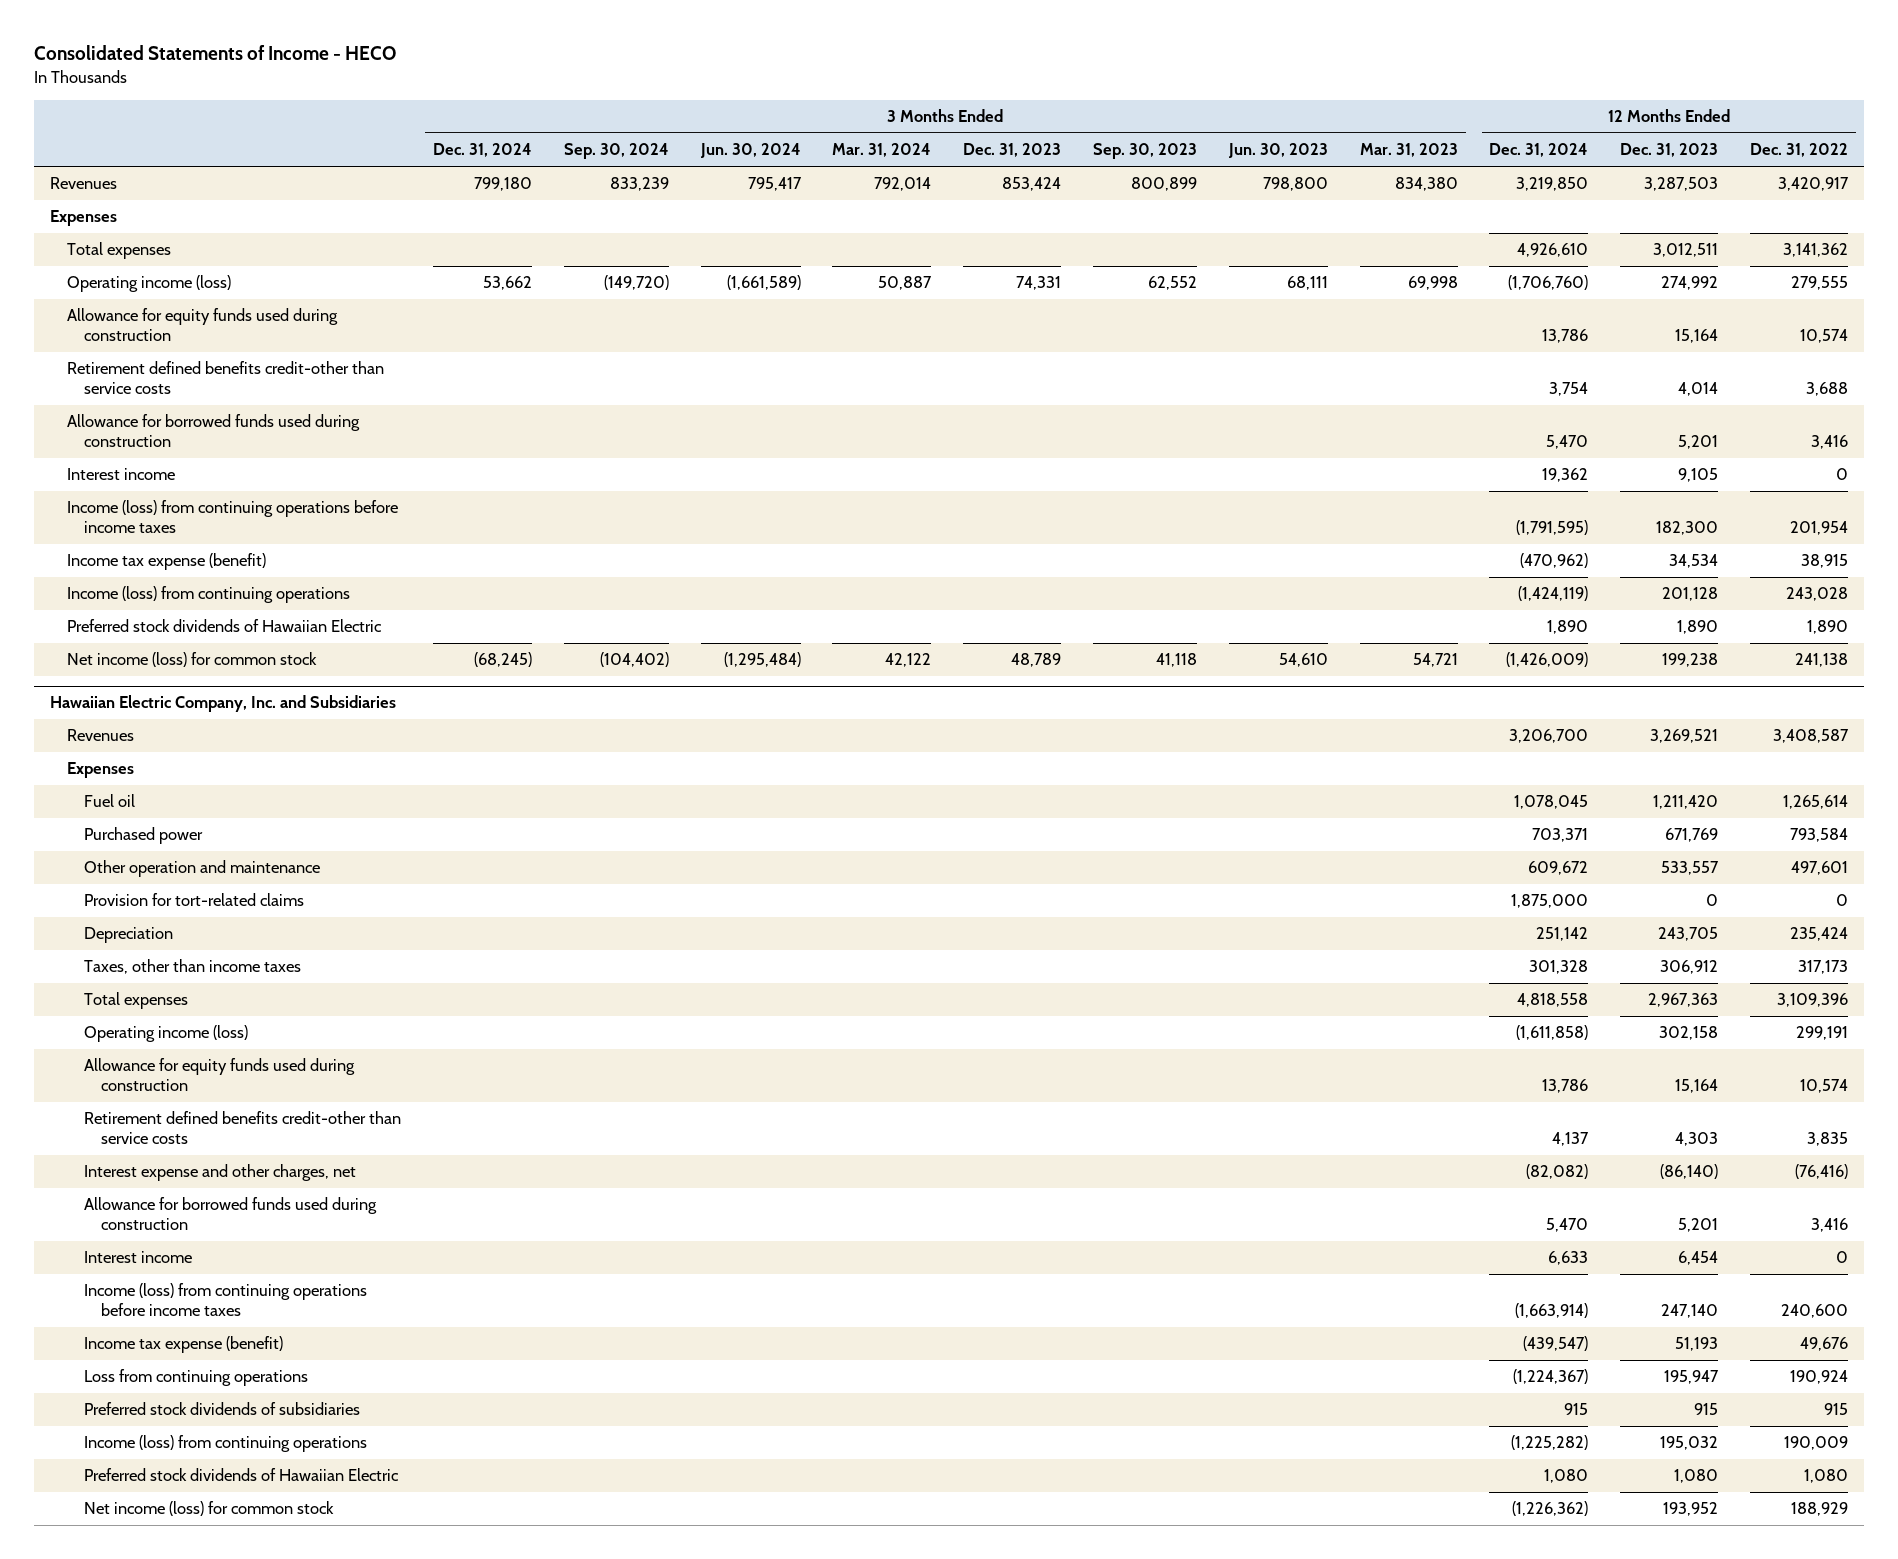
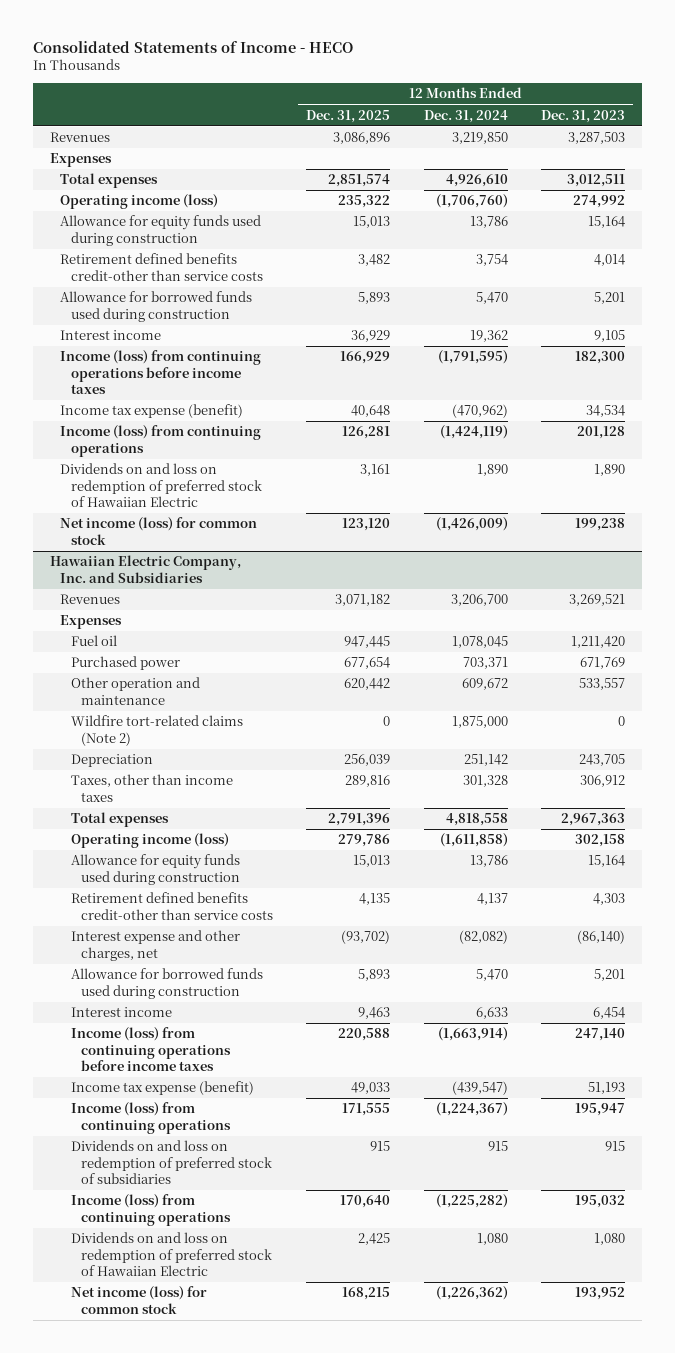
- | 3 Months Ended Dec. 31, 2024 | 3 Months Ended Sep. 30, 2024 | 3 Months Ended Jun. 30, 2024 | 3 Months Ended Mar. 31, 2024 | 3 Months Ended Dec. 31, 2023 | 3 Months Ended Sep. 30, 2023 | 3 Months Ended Jun. 30, 2023 | 3 Months Ended Mar. 31, 2023 | 12 Months Ended Dec. 31, 2024 | 12 Months Ended Dec. 31, 2023 | 12 Months Ended Dec. 31, 2022
+ | 12 Months Ended Dec. 31, 2025 | 12 Months Ended Dec. 31, 2024 | 12 Months Ended Dec. 31, 2023
- Preferred stock dividends of Hawaiian Electric | | | | | | | | | 1,890 | 1,890 | 1,890
+ Dividends on and loss on redemption of preferred stock of Hawaiian Electric | 3,161 | 1,890 | 1,890
@ Hawaiian Electric Company, Inc. and Subsidiaries
- Provision for tort-related claims | | | | | | | | | 1,875,000 | 0 | 0
+ Wildfire tort-related claims (Note 2) | 0 | 1,875,000 | 0
- Loss from continuing operations | | | | | | | | | (1,224,367) | 195,947 | 190,924
- Preferred stock dividends of subsidiaries | | | | | | | | | 915 | 915 | 915
+ Income (loss) from continuing operations | 171,555 | (1,224,367) | 195,947
+ Dividends on and loss on redemption of preferred stock of subsidiaries | 915 | 915 | 915
- Preferred stock dividends of Hawaiian Electric | | | | | | | | | 1,080 | 1,080 | 1,080
+ Dividends on and loss on redemption of preferred stock of Hawaiian Electric | 2,425 | 1,080 | 1,080

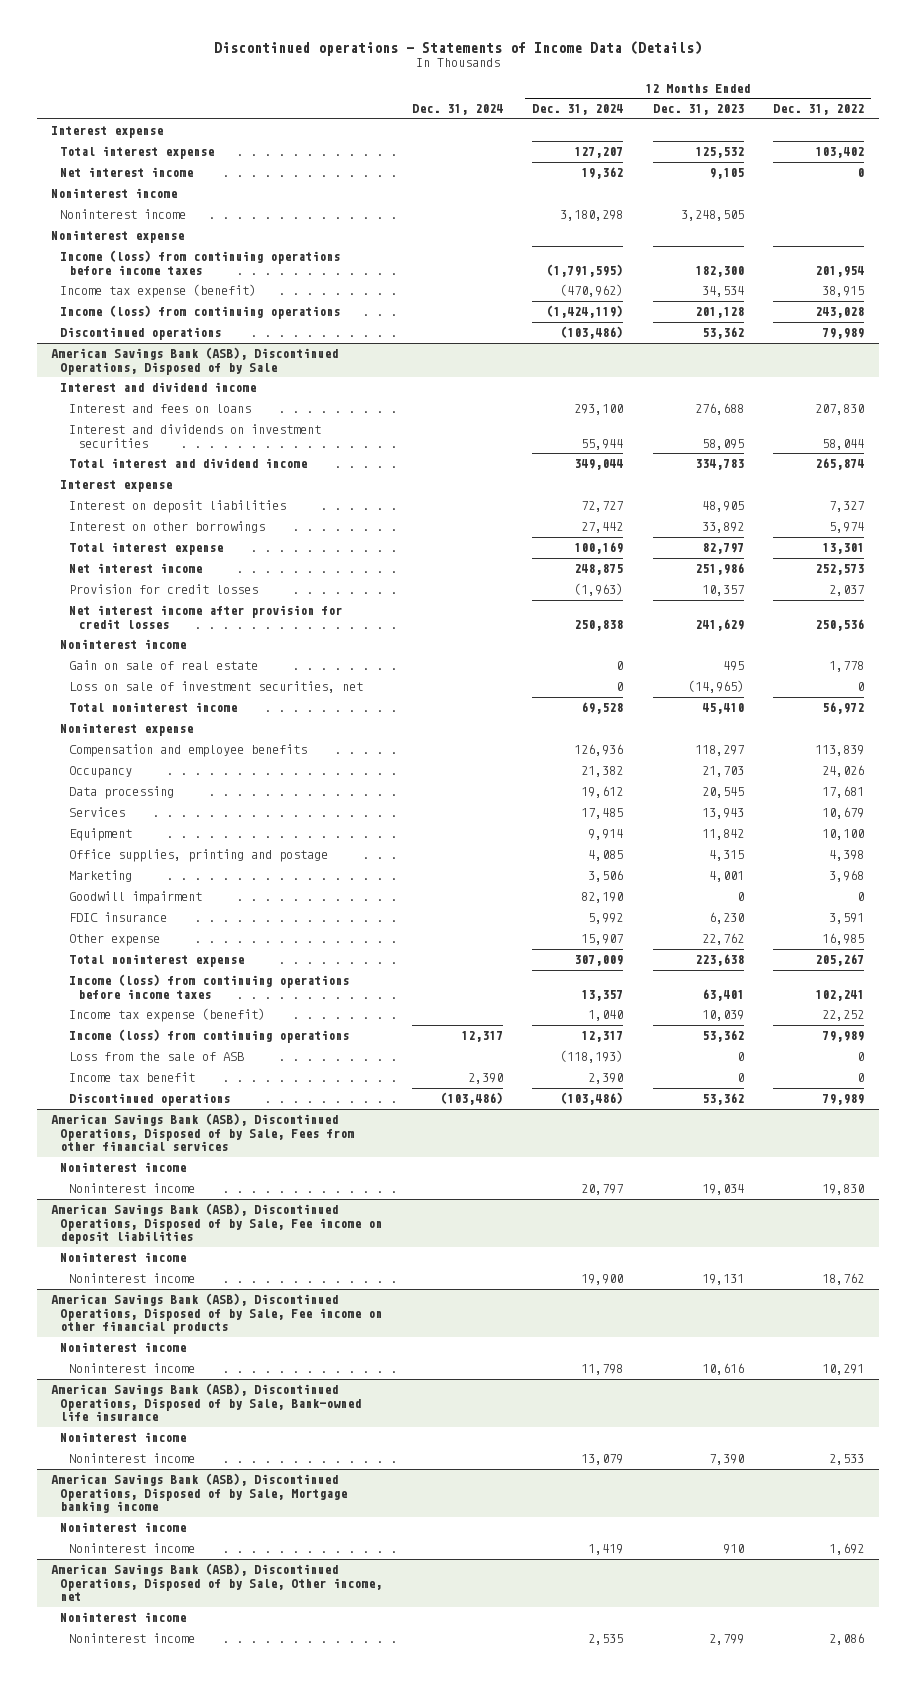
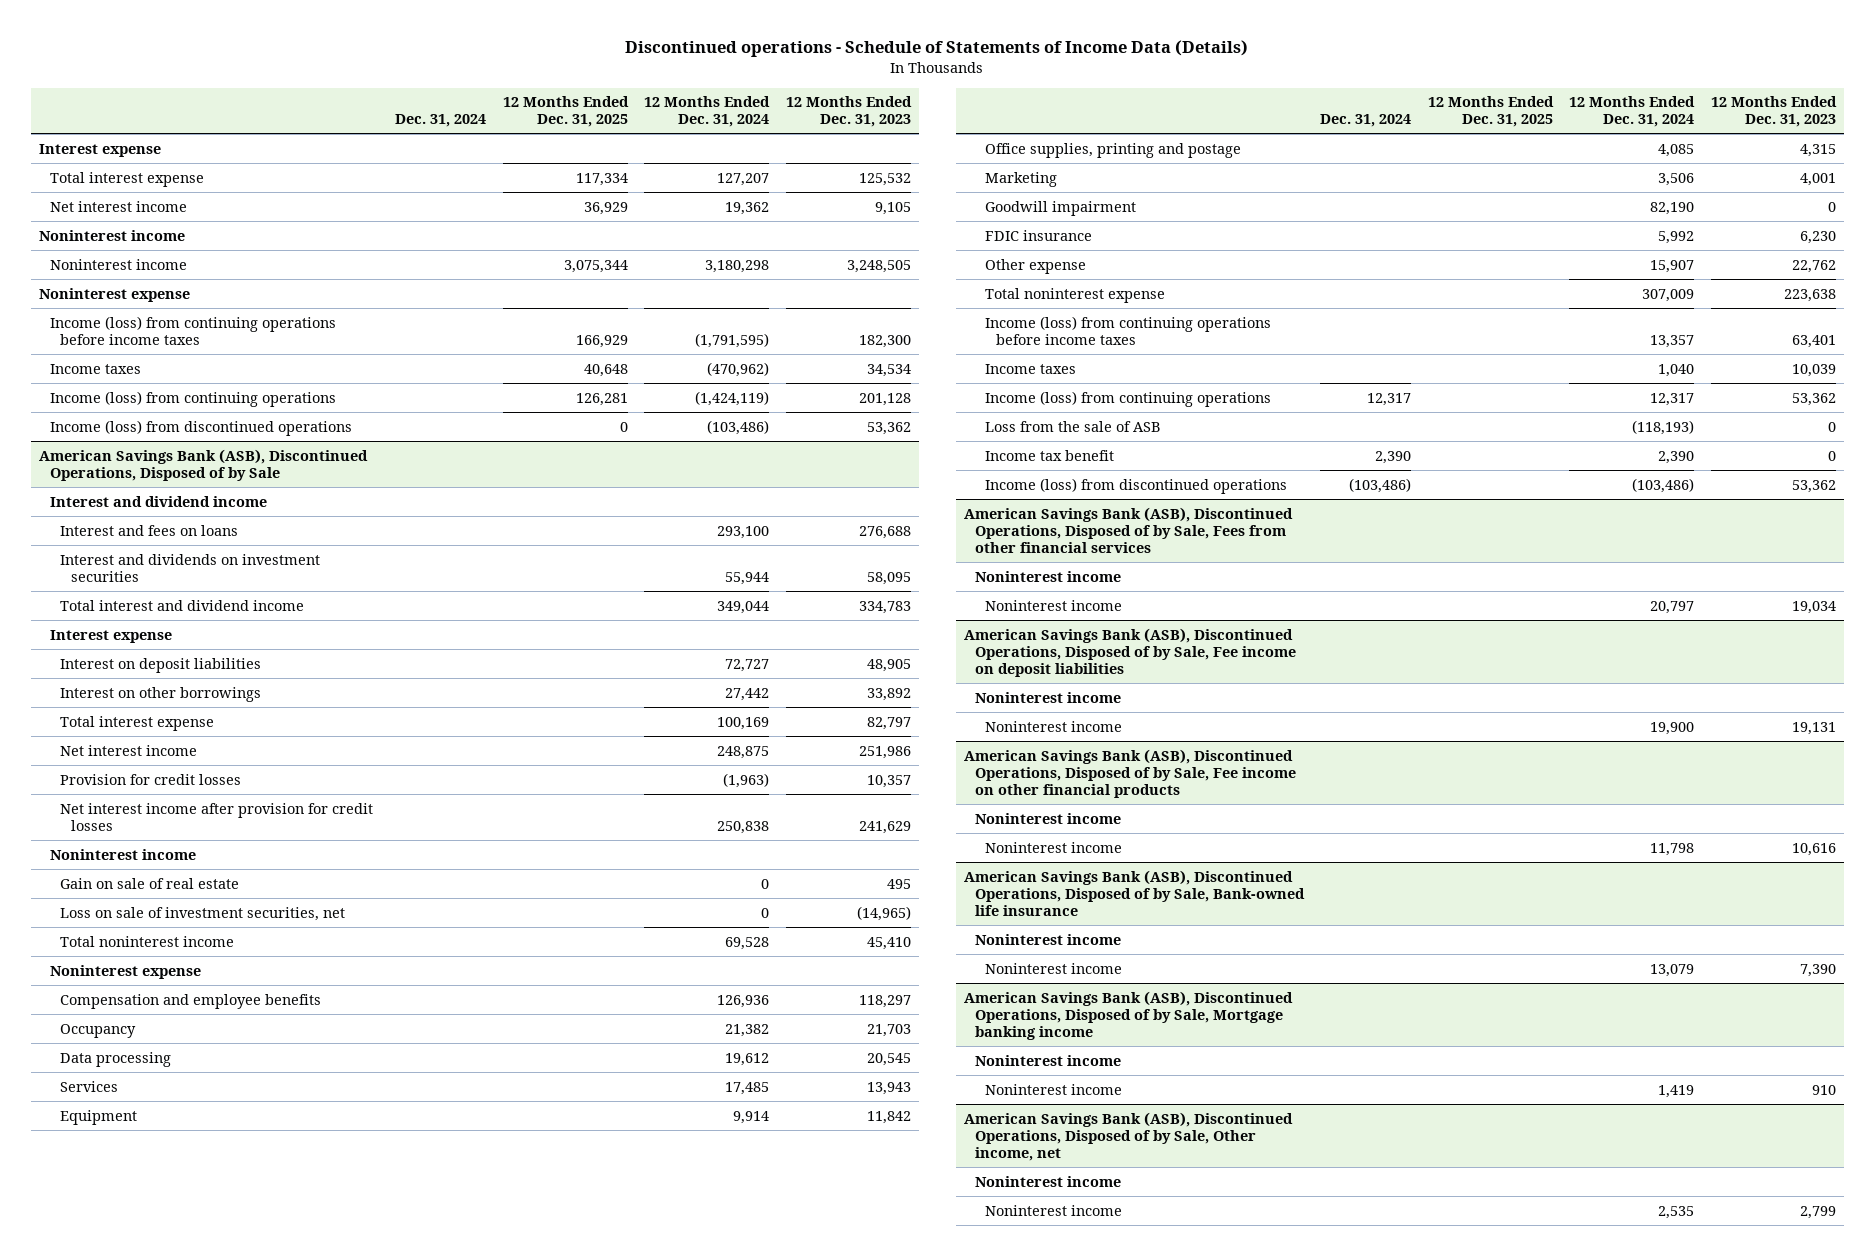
- Discontinued operations - Statements of Income Data (Details)
+ Discontinued operations - Schedule of Statements of Income Data (Details)
- | Dec. 31, 2024 | 12 Months Ended Dec. 31, 2024 | 12 Months Ended Dec. 31, 2023 | 12 Months Ended Dec. 31, 2022
+ | Dec. 31, 2024 | 12 Months Ended Dec. 31, 2025 | 12 Months Ended Dec. 31, 2024 | 12 Months Ended Dec. 31, 2023
- Income tax expense (benefit) | | (470,962) | 34,534 | 38,915
+ Income taxes | | 40,648 | (470,962) | 34,534
- Discontinued operations | | (103,486) | 53,362 | 79,989
+ Income (loss) from discontinued operations | | 0 | (103,486) | 53,362
@ American Savings Bank (ASB), Discontinued Operations, Disposed of by Sale
- Income tax expense (benefit) | | 1,040 | 10,039 | 22,252
+ Income taxes | | | 1,040 | 10,039
- Discontinued operations | (103,486) | (103,486) | 53,362 | 79,989
+ Income (loss) from discontinued operations | (103,486) | | (103,486) | 53,362

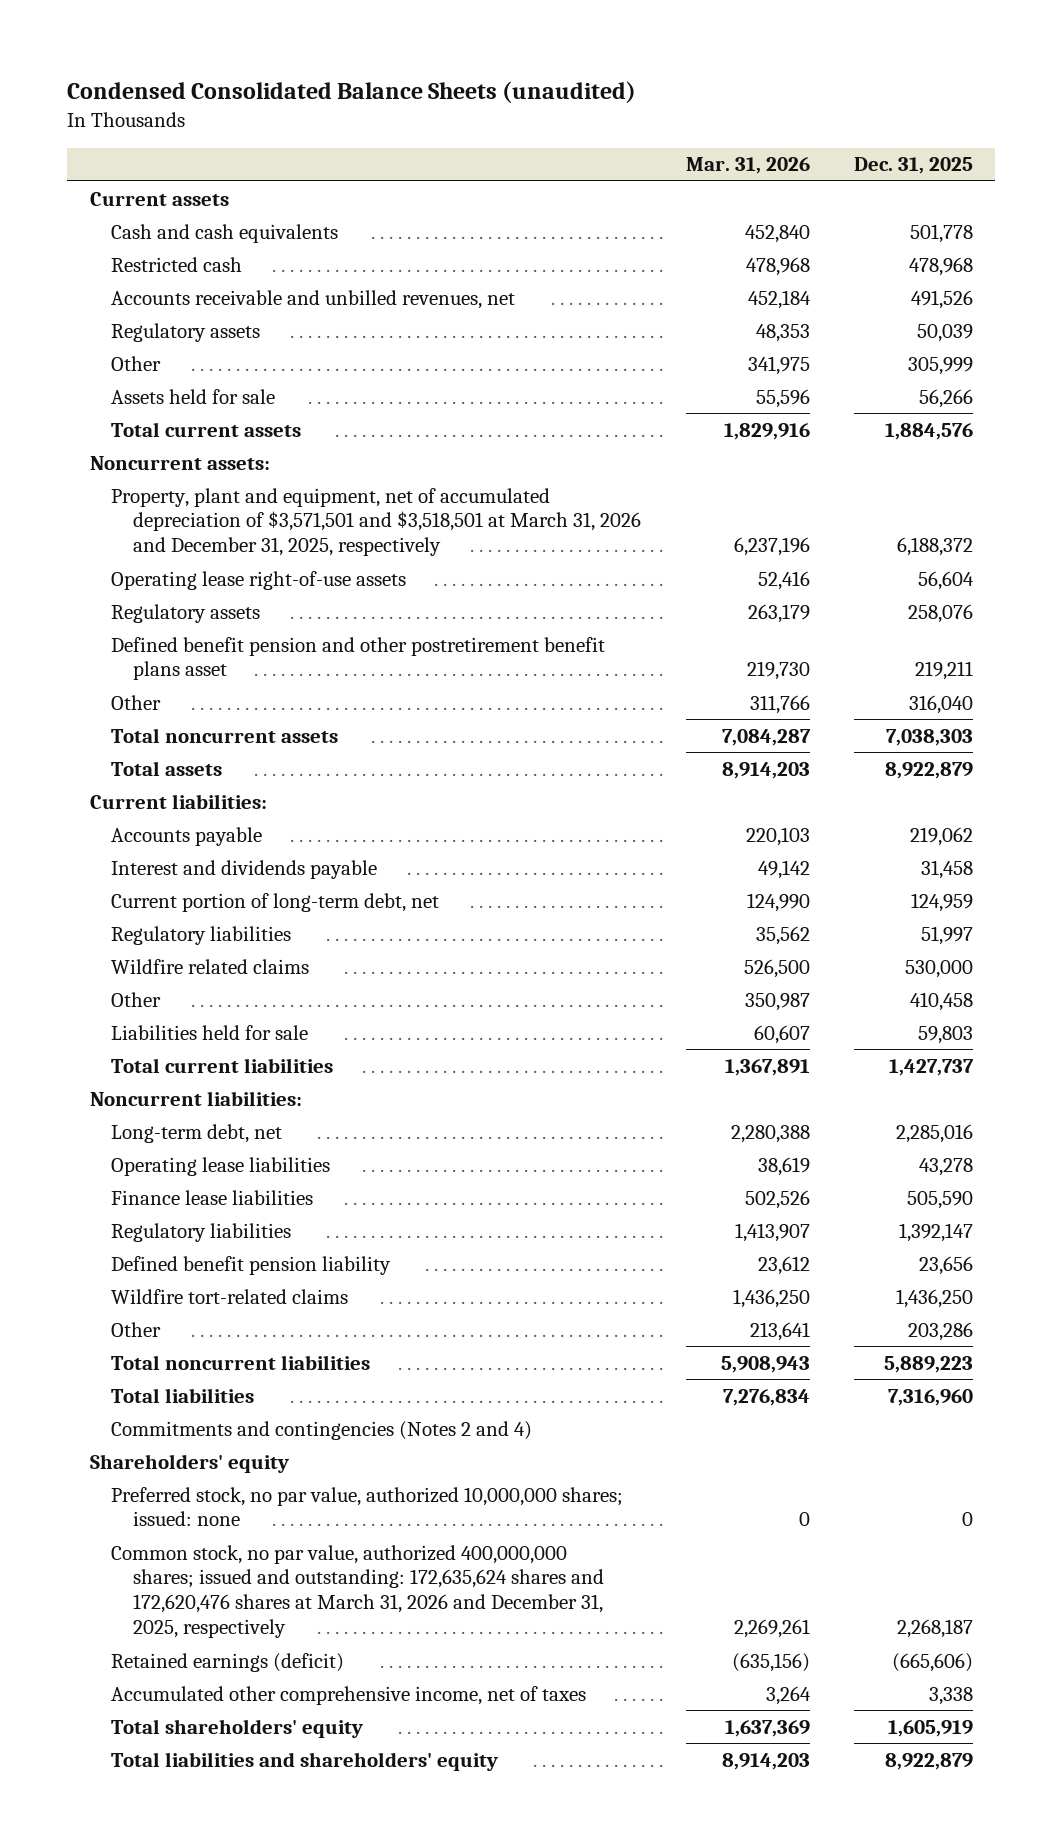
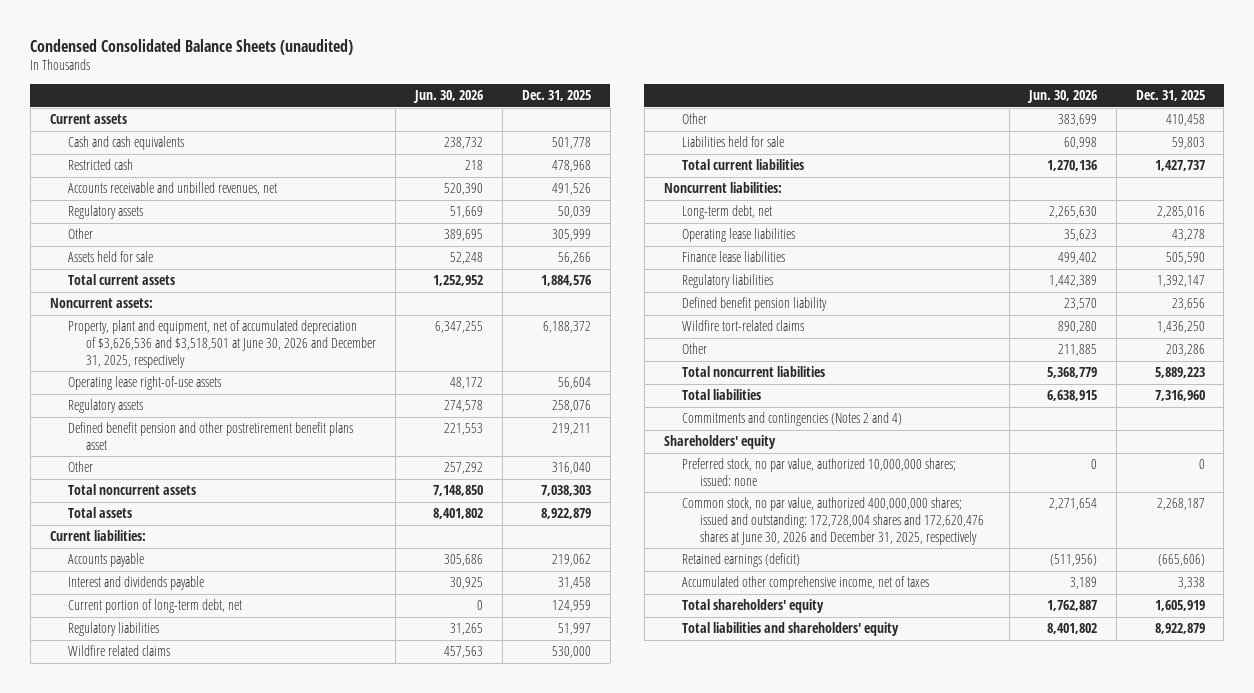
- | Mar. 31, 2026 | Dec. 31, 2025
+ | Jun. 30, 2026 | Dec. 31, 2025
- Property, plant and equipment, net of accumulated depreciation of $3,571,501 and $3,518,501 at March 31, 2026 and December 31, 2025, respectively | 6,237,196 | 6,188,372
+ Property, plant and equipment, net of accumulated depreciation of $3,626,536 and $3,518,501 at June 30, 2026 and December 31, 2025, respectively | 6,347,255 | 6,188,372
- Common stock, no par value, authorized 400,000,000 shares; issued and outstanding: 172,635,624 shares and 172,620,476 shares at March 31, 2026 and December 31, 2025, respectively | 2,269,261 | 2,268,187
+ Common stock, no par value, authorized 400,000,000 shares; issued and outstanding: 172,728,004 shares and 172,620,476 shares at June 30, 2026 and December 31, 2025, respectively | 2,271,654 | 2,268,187

